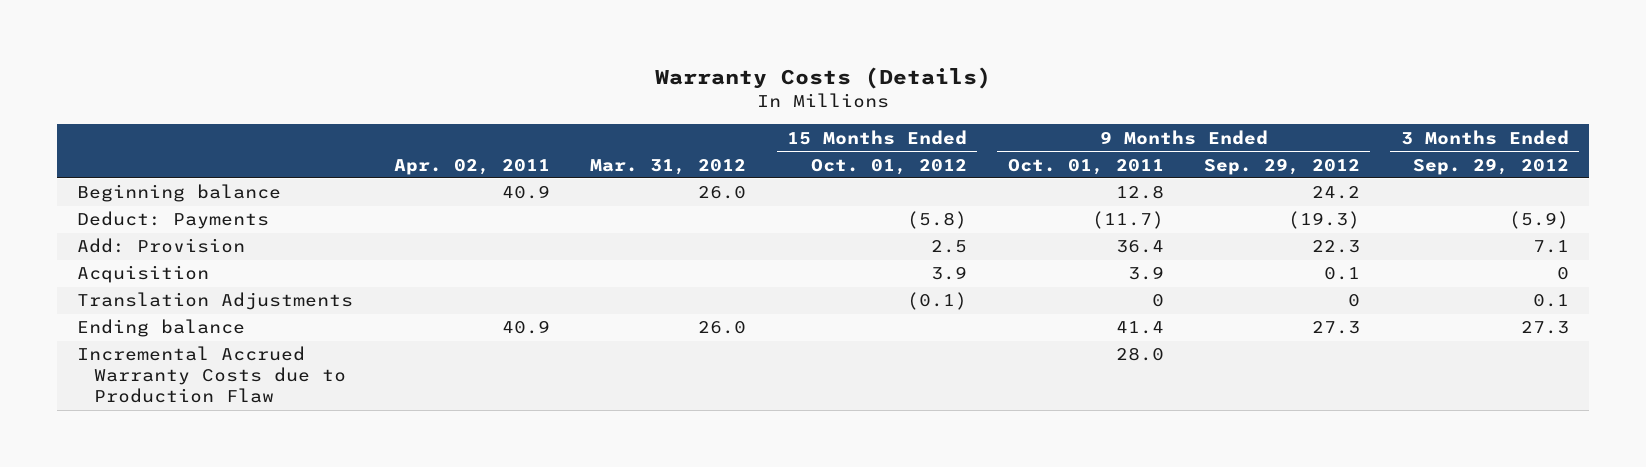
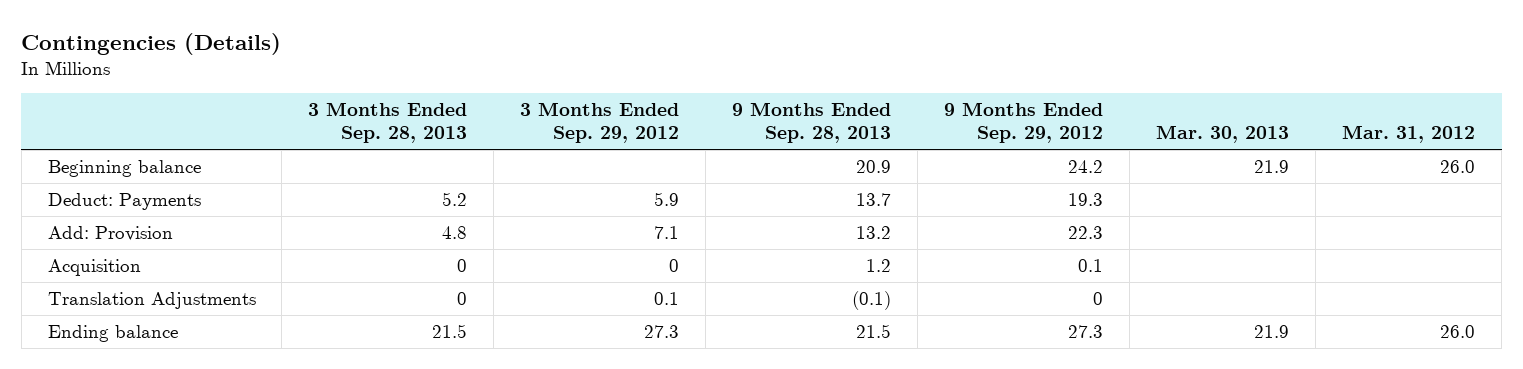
- Warranty Costs (Details)
+ Contingencies (Details)
- | Apr. 02, 2011 | Mar. 31, 2012 | 15 Months Ended Oct. 01, 2012 | 9 Months Ended Oct. 01, 2011 | 9 Months Ended Sep. 29, 2012 | 3 Months Ended Sep. 29, 2012
+ | 3 Months Ended Sep. 28, 2013 | 3 Months Ended Sep. 29, 2012 | 9 Months Ended Sep. 28, 2013 | 9 Months Ended Sep. 29, 2012 | Mar. 30, 2013 | Mar. 31, 2012
- Deduct: Payments | | | (5.8) | (11.7) | (19.3) | (5.9)
+ Deduct: Payments | 5.2 | 5.9 | 13.7 | 19.3 | |
- Incremental Accrued Warranty Costs due to Production Flaw | | | | 28.0 | |

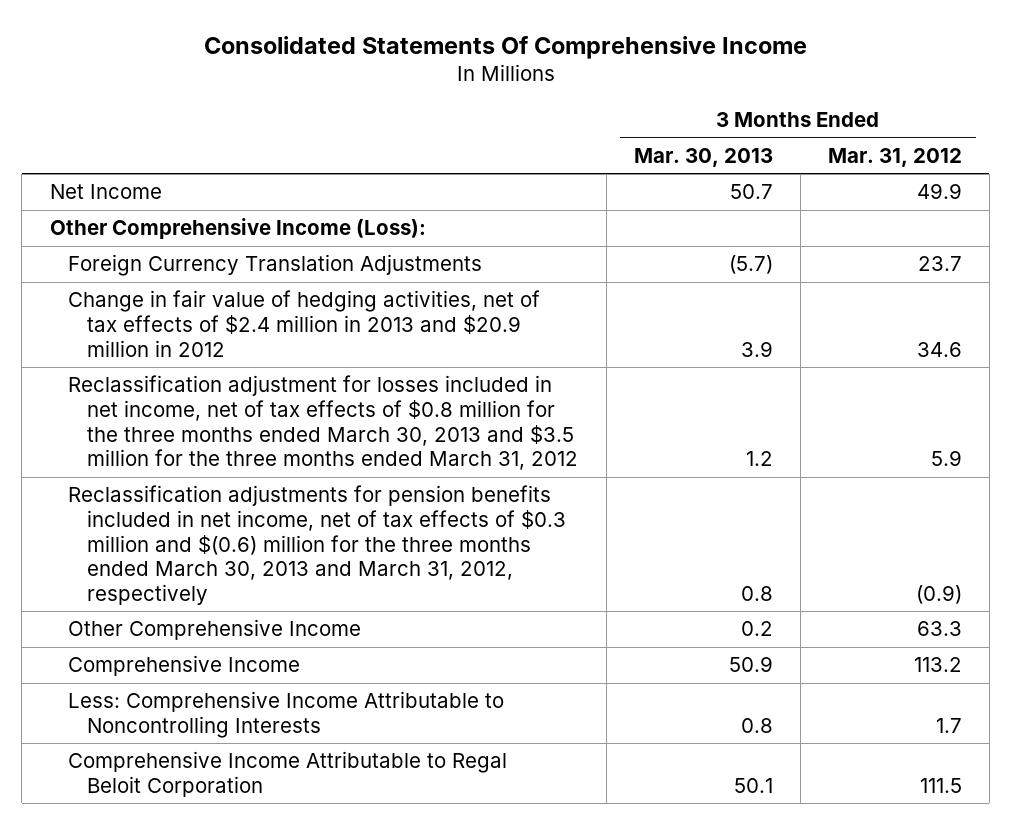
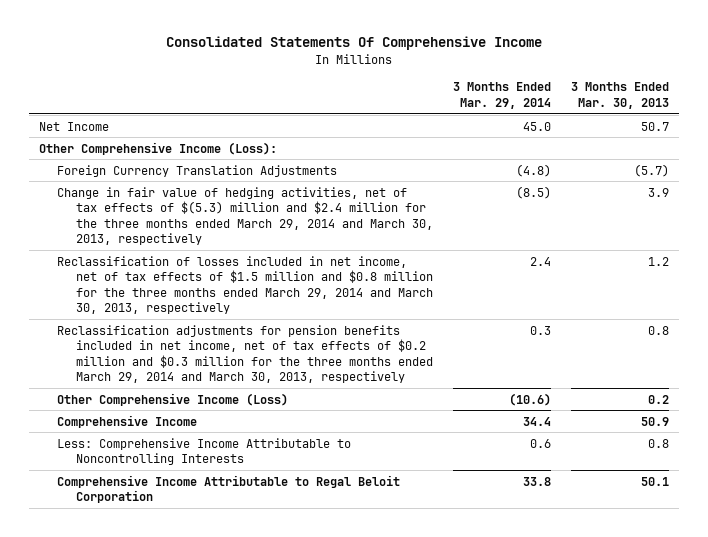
- | 3 Months Ended Mar. 30, 2013 | 3 Months Ended Mar. 31, 2012
+ | 3 Months Ended Mar. 29, 2014 | 3 Months Ended Mar. 30, 2013
- Change in fair value of hedging activities, net of tax effects of $2.4 million in 2013 and $20.9 million in 2012 | 3.9 | 34.6
- Reclassification adjustment for losses included in net income, net of tax effects of $0.8 million for the three months ended March 30, 2013 and $3.5 million for the three months ended March 31, 2012 | 1.2 | 5.9
- Reclassification adjustments for pension benefits included in net income, net of tax effects of $0.3 million and $(0.6) million for the three months ended March 30, 2013 and March 31, 2012, respectively | 0.8 | (0.9)
- Other Comprehensive Income | 0.2 | 63.3
+ Change in fair value of hedging activities, net of tax effects of $(5.3) million and $2.4 million for the three months ended March 29, 2014 and March 30, 2013, respectively | (8.5) | 3.9
+ Reclassification of losses included in net income, net of tax effects of $1.5 million and $0.8 million for the three months ended March 29, 2014 and March 30, 2013, respectively | 2.4 | 1.2
+ Reclassification adjustments for pension benefits included in net income, net of tax effects of $0.2 million and $0.3 million for the three months ended March 29, 2014 and March 30, 2013, respectively | 0.3 | 0.8
+ Other Comprehensive Income (Loss) | (10.6) | 0.2

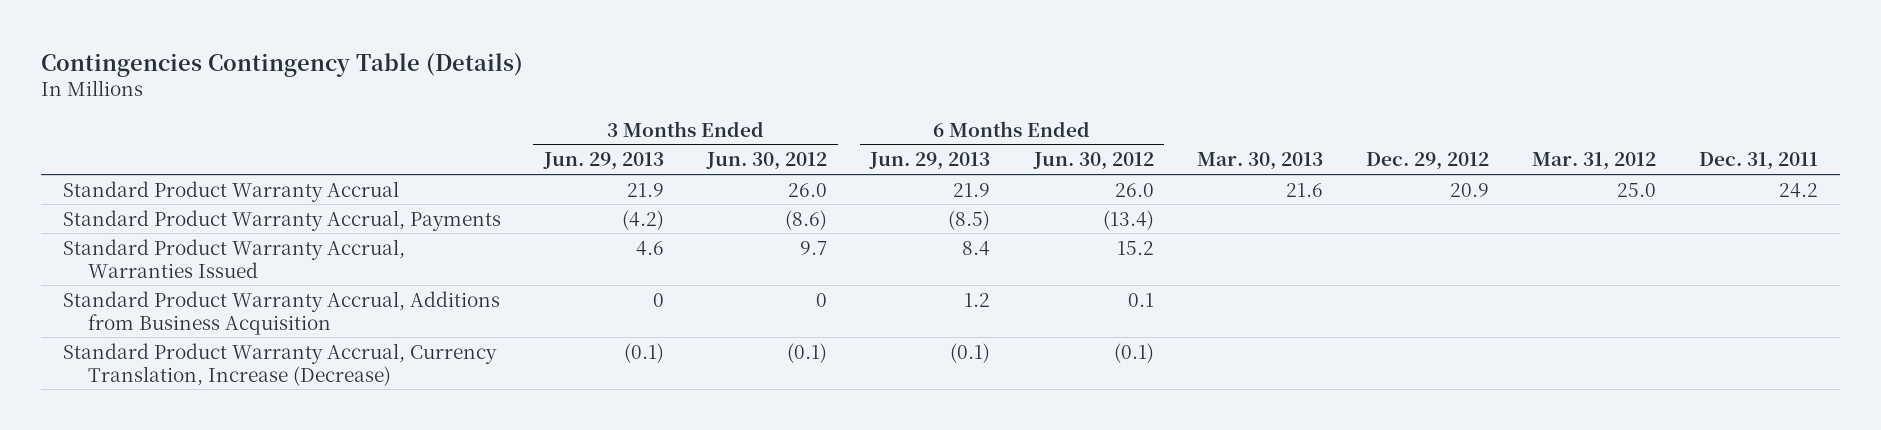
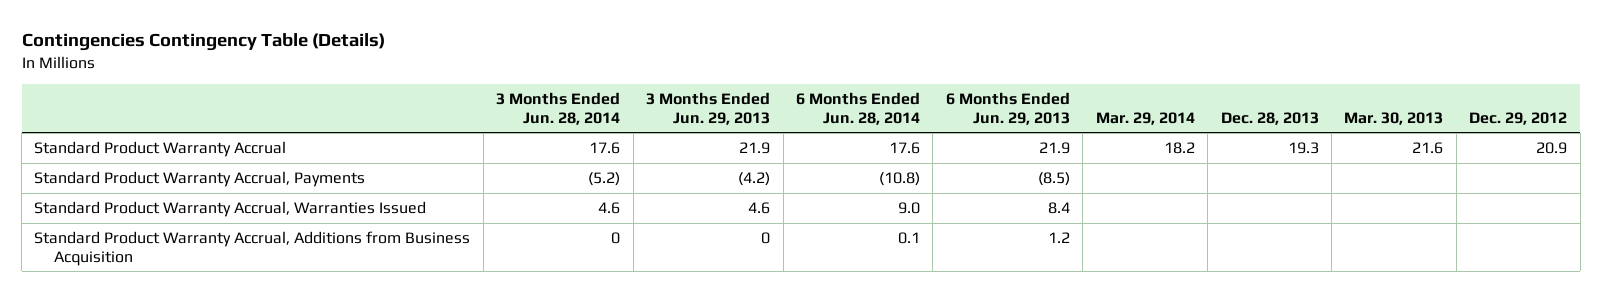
- | 3 Months Ended Jun. 29, 2013 | 3 Months Ended Jun. 30, 2012 | 6 Months Ended Jun. 29, 2013 | 6 Months Ended Jun. 30, 2012 | Mar. 30, 2013 | Dec. 29, 2012 | Mar. 31, 2012 | Dec. 31, 2011
+ | 3 Months Ended Jun. 28, 2014 | 3 Months Ended Jun. 29, 2013 | 6 Months Ended Jun. 28, 2014 | 6 Months Ended Jun. 29, 2013 | Mar. 29, 2014 | Dec. 28, 2013 | Mar. 30, 2013 | Dec. 29, 2012
- Standard Product Warranty Accrual, Currency Translation, Increase (Decrease) | (0.1) | (0.1) | (0.1) | (0.1) | | | |

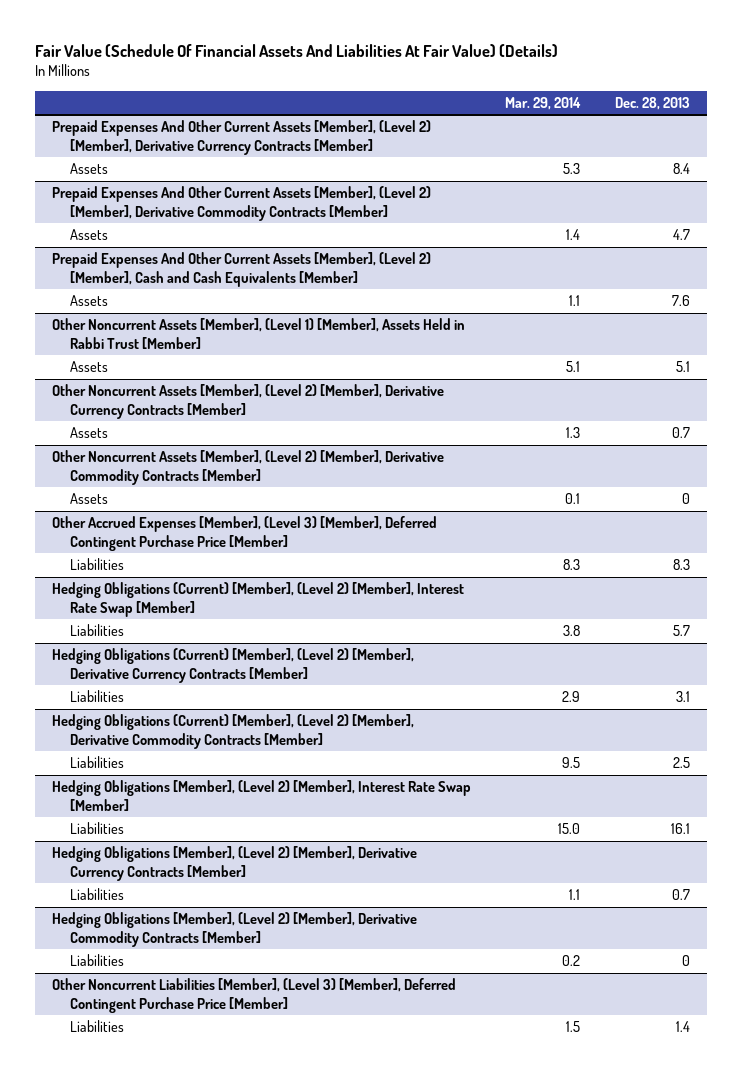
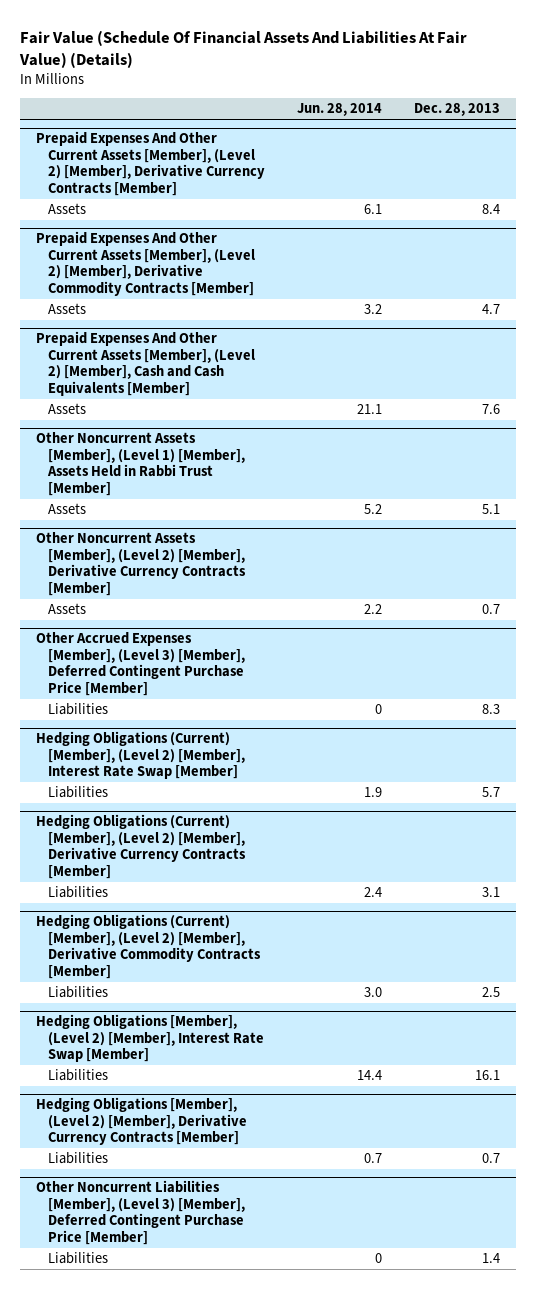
- | Mar. 29, 2014 | Dec. 28, 2013
+ | Jun. 28, 2014 | Dec. 28, 2013
- Other Noncurrent Assets [Member], (Level 2) [Member], Derivative Commodity Contracts [Member]
- Assets | 0.1 | 0
- Hedging Obligations [Member], (Level 2) [Member], Derivative Commodity Contracts [Member]
- Liabilities | 0.2 | 0

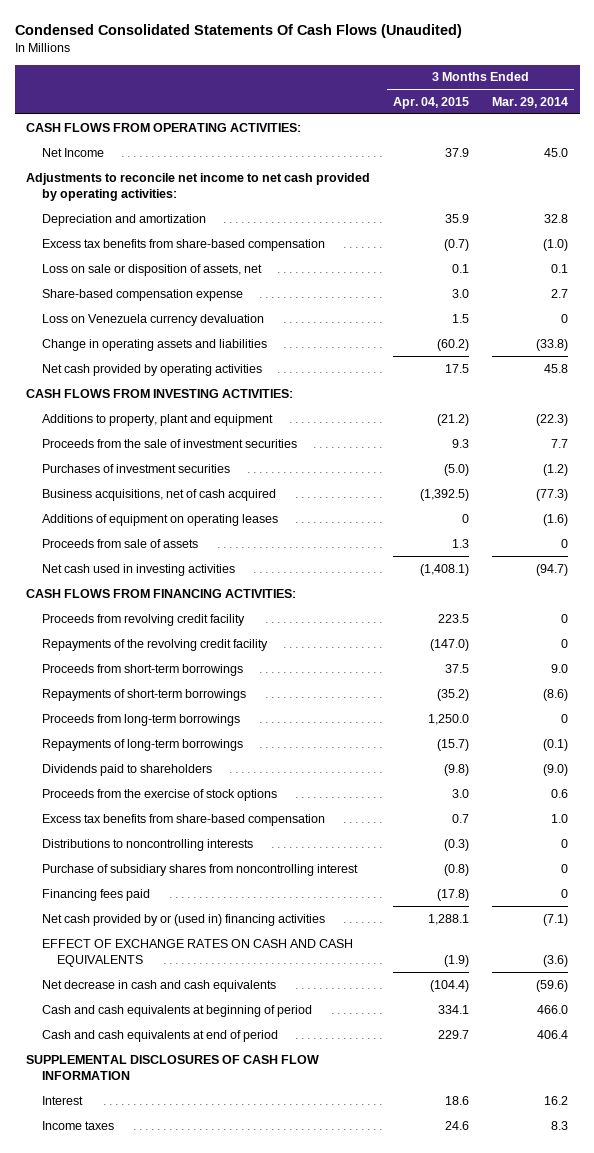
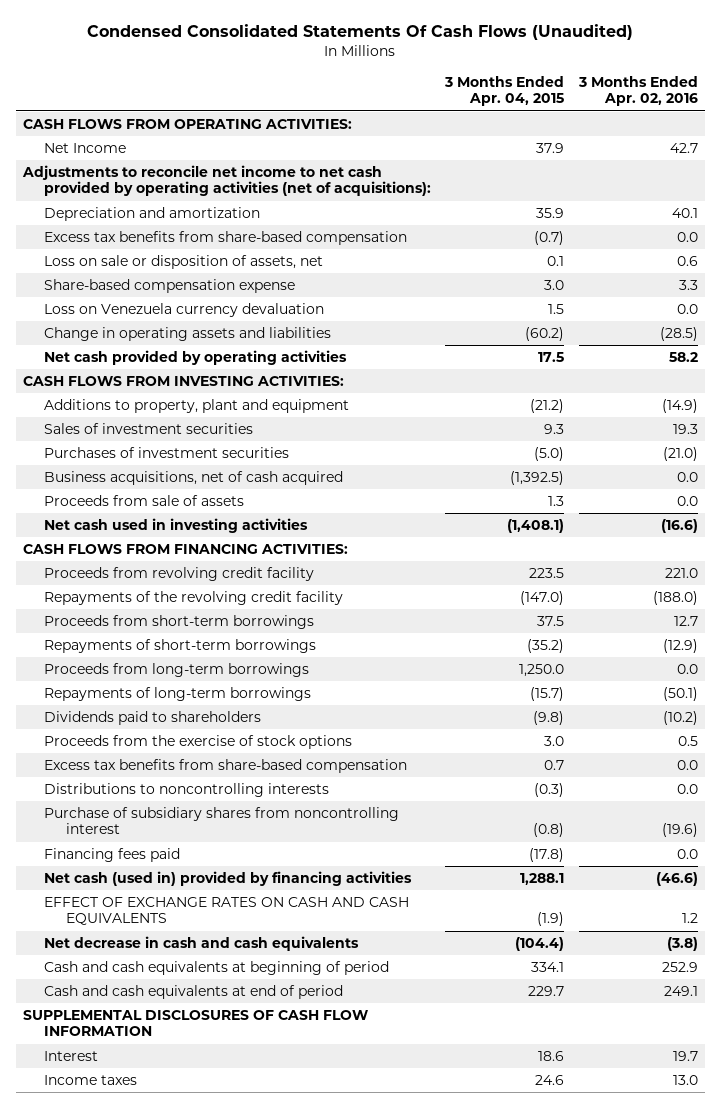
- | 3 Months Ended Apr. 04, 2015 | 3 Months Ended Mar. 29, 2014
+ | 3 Months Ended Apr. 04, 2015 | 3 Months Ended Apr. 02, 2016
- Adjustments to reconcile net income to net cash provided by operating activities:
+ Adjustments to reconcile net income to net cash provided by operating activities (net of acquisitions):
- Proceeds from the sale of investment securities | 9.3 | 7.7
+ Sales of investment securities | 9.3 | 19.3
- Additions of equipment on operating leases | 0 | (1.6)
- Net cash provided by or (used in) financing activities | 1,288.1 | (7.1)
+ Net cash (used in) provided by financing activities | 1,288.1 | (46.6)

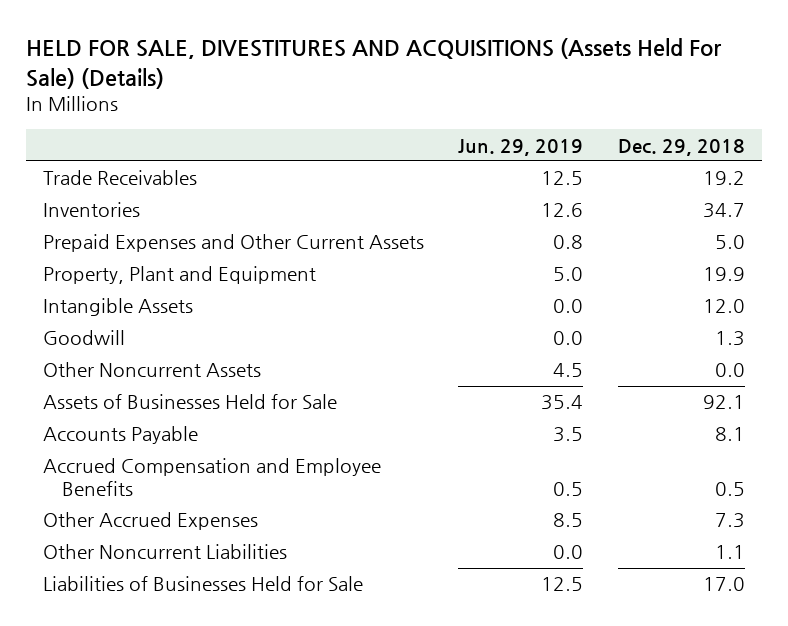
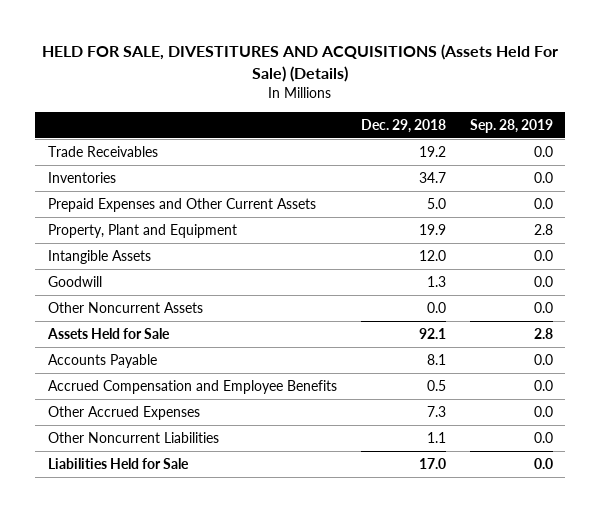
- | Jun. 29, 2019 | Dec. 29, 2018
+ | Dec. 29, 2018 | Sep. 28, 2019
- Assets of Businesses Held for Sale | 35.4 | 92.1
+ Assets Held for Sale | 92.1 | 2.8
- Liabilities of Businesses Held for Sale | 12.5 | 17.0
+ Liabilities Held for Sale | 17.0 | 0.0

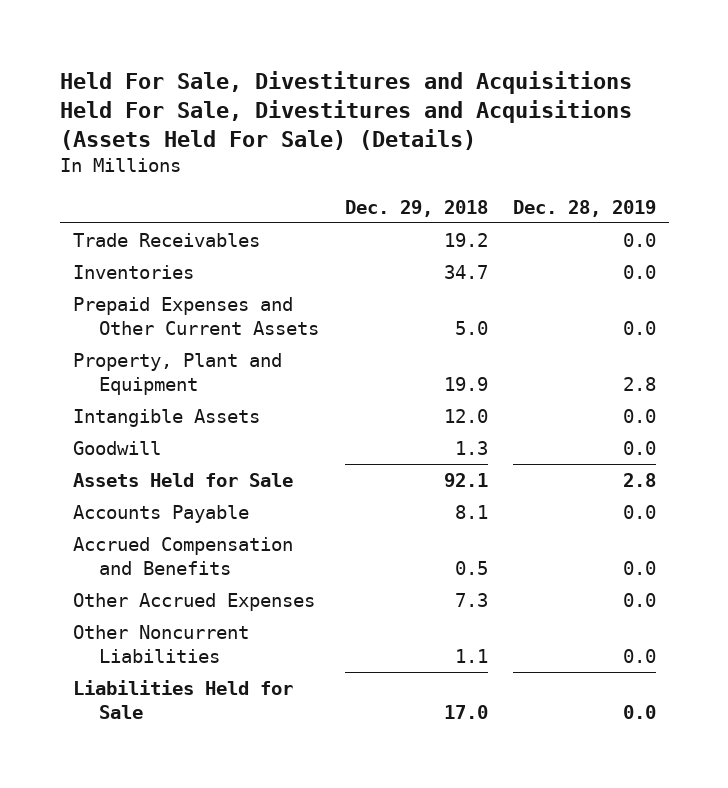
- HELD FOR SALE, DIVESTITURES AND ACQUISITIONS (Assets Held For Sale) (Details)
+ Held For Sale, Divestitures and Acquisitions Held For Sale, Divestitures and Acquisitions (Assets Held For Sale) (Details)
- | Dec. 29, 2018 | Sep. 28, 2019
+ | Dec. 29, 2018 | Dec. 28, 2019
- Other Noncurrent Assets | 0.0 | 0.0
- Accrued Compensation and Employee Benefits | 0.5 | 0.0
+ Accrued Compensation and Benefits | 0.5 | 0.0

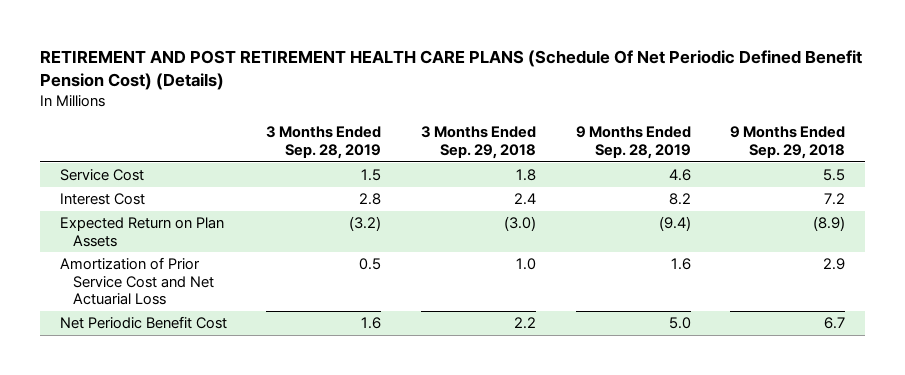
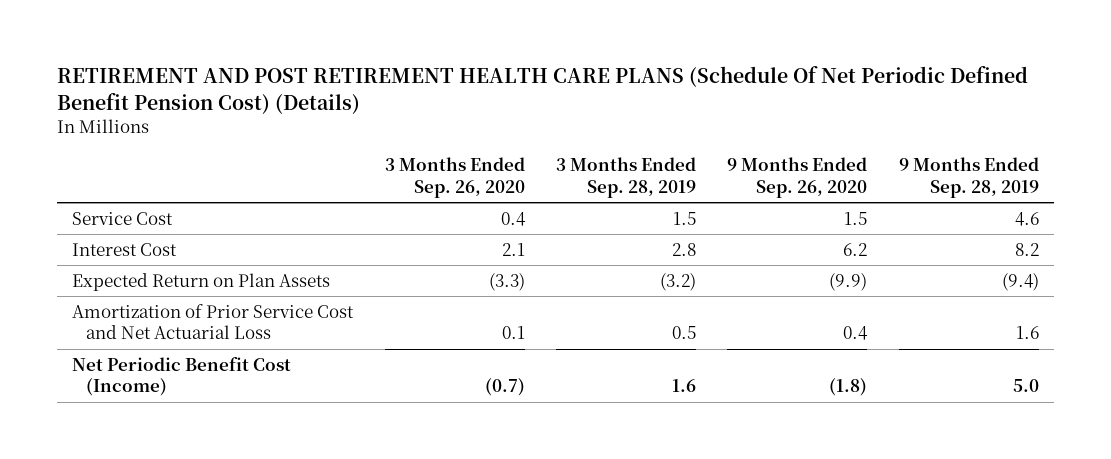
- | 3 Months Ended Sep. 28, 2019 | 3 Months Ended Sep. 29, 2018 | 9 Months Ended Sep. 28, 2019 | 9 Months Ended Sep. 29, 2018
+ | 3 Months Ended Sep. 26, 2020 | 3 Months Ended Sep. 28, 2019 | 9 Months Ended Sep. 26, 2020 | 9 Months Ended Sep. 28, 2019
- Net Periodic Benefit Cost | 1.6 | 2.2 | 5.0 | 6.7
+ Net Periodic Benefit Cost (Income) | (0.7) | 1.6 | (1.8) | 5.0

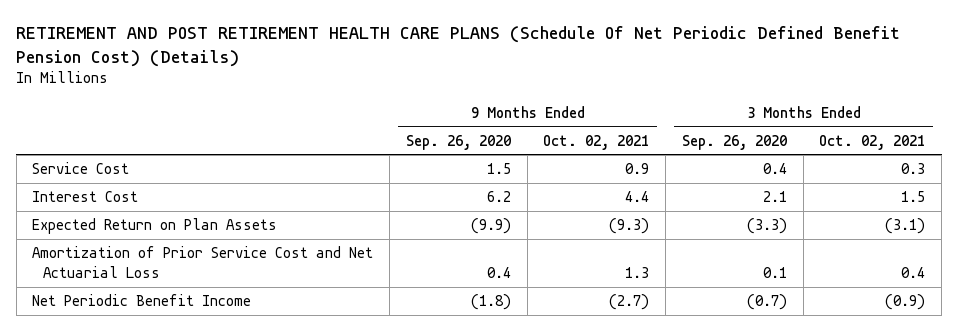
- | 3 Months Ended Sep. 26, 2020 | 3 Months Ended Sep. 28, 2019 | 9 Months Ended Sep. 26, 2020 | 9 Months Ended Sep. 28, 2019
+ | 9 Months Ended Sep. 26, 2020 | 9 Months Ended Oct. 02, 2021 | 3 Months Ended Sep. 26, 2020 | 3 Months Ended Oct. 02, 2021
- Net Periodic Benefit Cost (Income) | (0.7) | 1.6 | (1.8) | 5.0
+ Net Periodic Benefit Income | (1.8) | (2.7) | (0.7) | (0.9)

